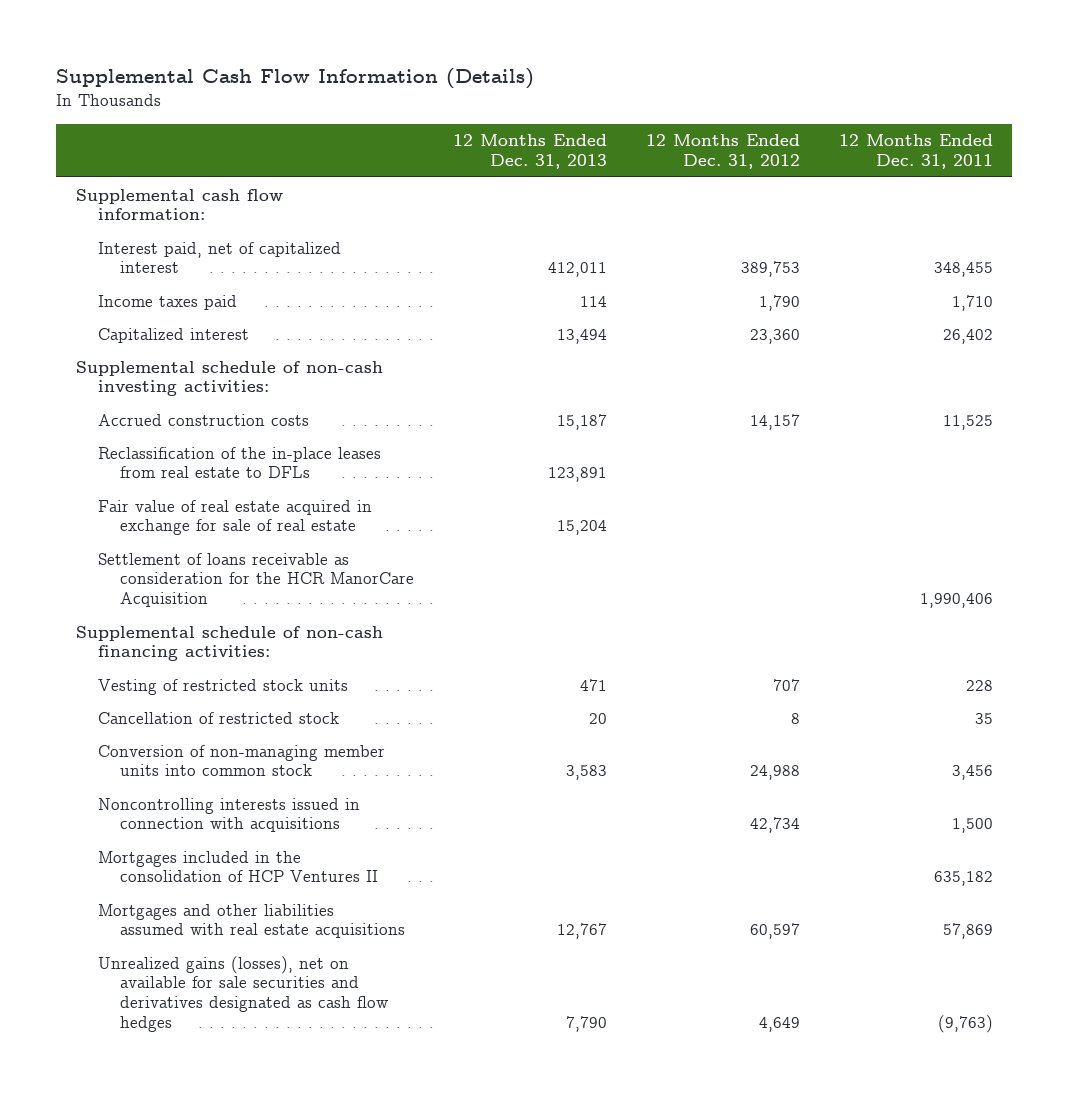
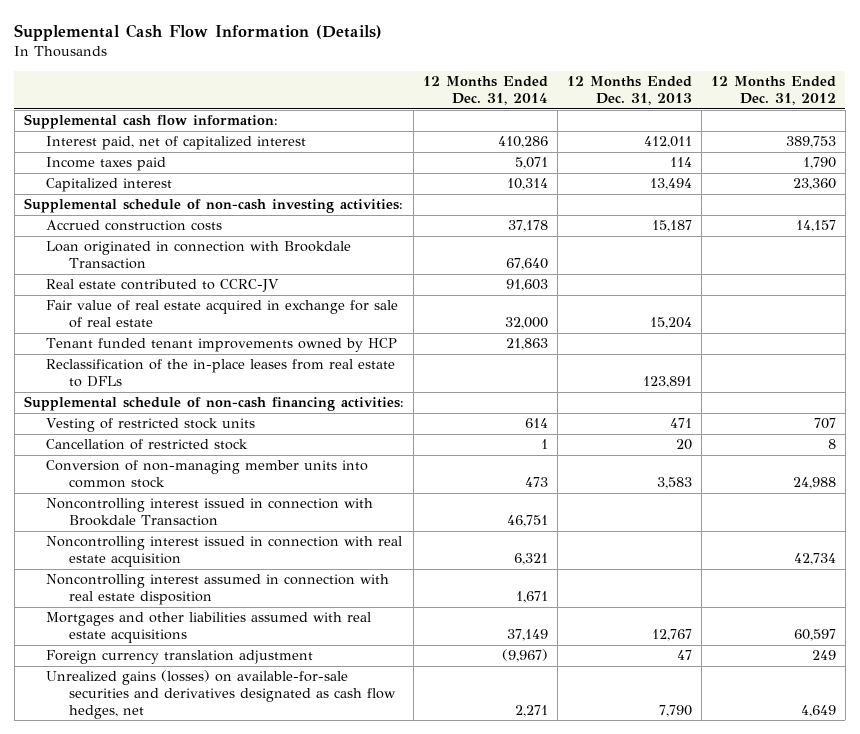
- | 12 Months Ended Dec. 31, 2013 | 12 Months Ended Dec. 31, 2012 | 12 Months Ended Dec. 31, 2011
+ | 12 Months Ended Dec. 31, 2014 | 12 Months Ended Dec. 31, 2013 | 12 Months Ended Dec. 31, 2012
+ Loan originated in connection with Brookdale Transaction | 67,640 | |
+ Real estate contributed to CCRC-JV | 91,603 | |
- Settlement of loans receivable as consideration for the HCR ManorCare Acquisition | | | 1,990,406
+ Tenant funded tenant improvements owned by HCP | 21,863 | |
moved down: Reclassification of the in-place leases from real estate to DFLs | | 123,891 |
- Noncontrolling interests issued in connection with acquisitions | | 42,734 | 1,500
- Mortgages included in the consolidation of HCP Ventures II | | | 635,182
+ Noncontrolling interest issued in connection with Brookdale Transaction | 46,751 | |
+ Noncontrolling interest issued in connection with real estate acquisition | 6,321 | | 42,734
+ Noncontrolling interest assumed in connection with real estate disposition | 1,671 | |
- Unrealized gains (losses), net on available for sale securities and derivatives designated as cash flow hedges | 7,790 | 4,649 | (9,763)
+ Foreign currency translation adjustment | (9,967) | 47 | 249
+ Unrealized gains (losses) on available-for-sale securities and derivatives designated as cash flow hedges, net | 2,271 | 7,790 | 4,649

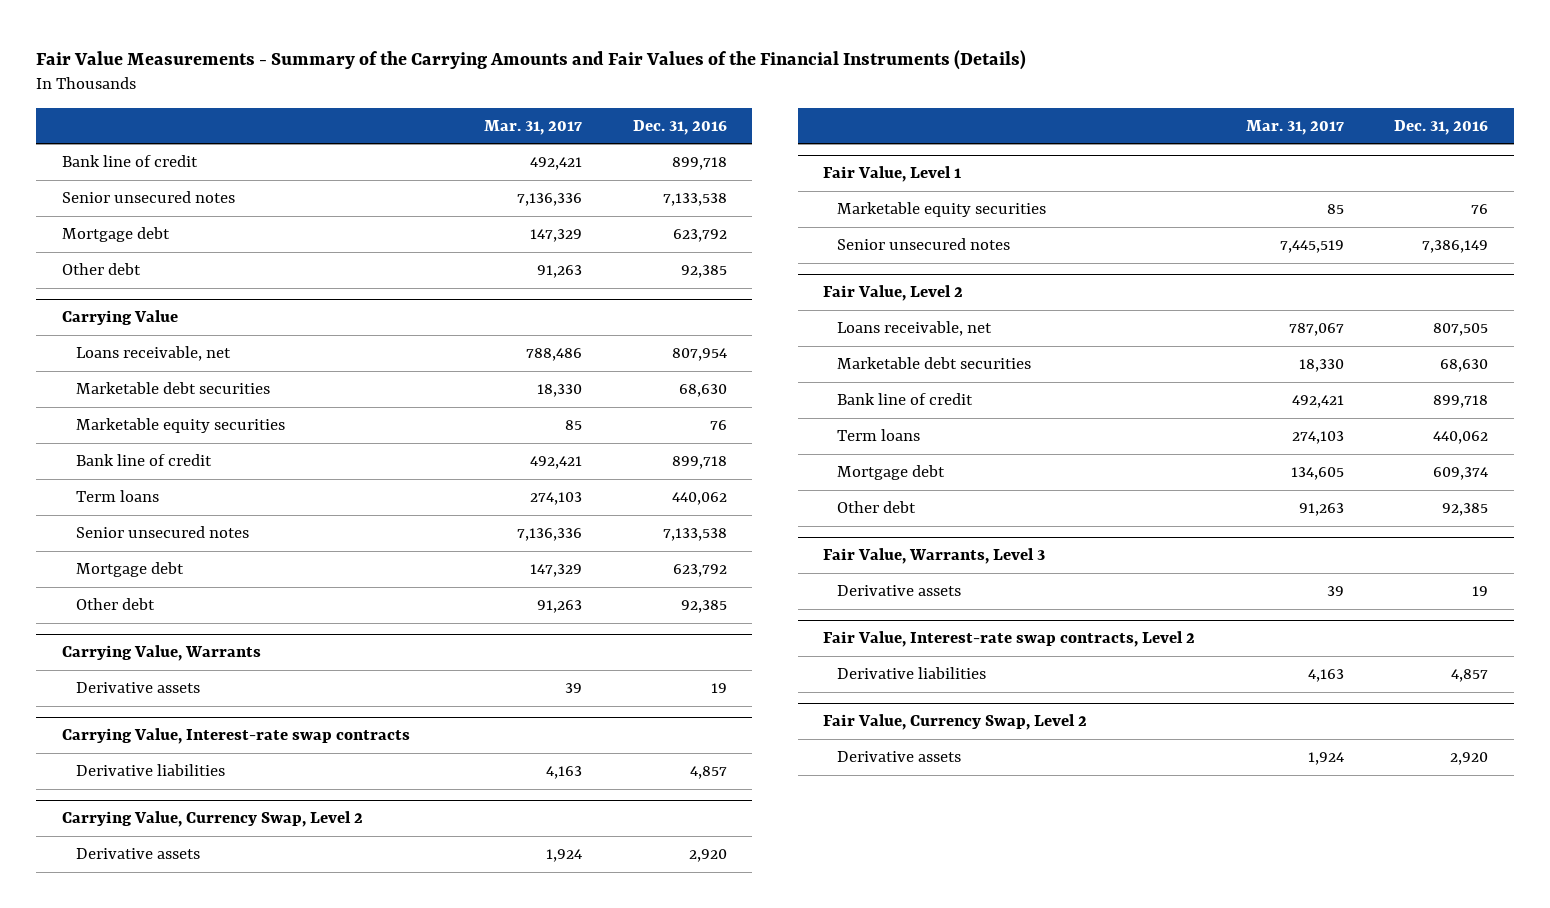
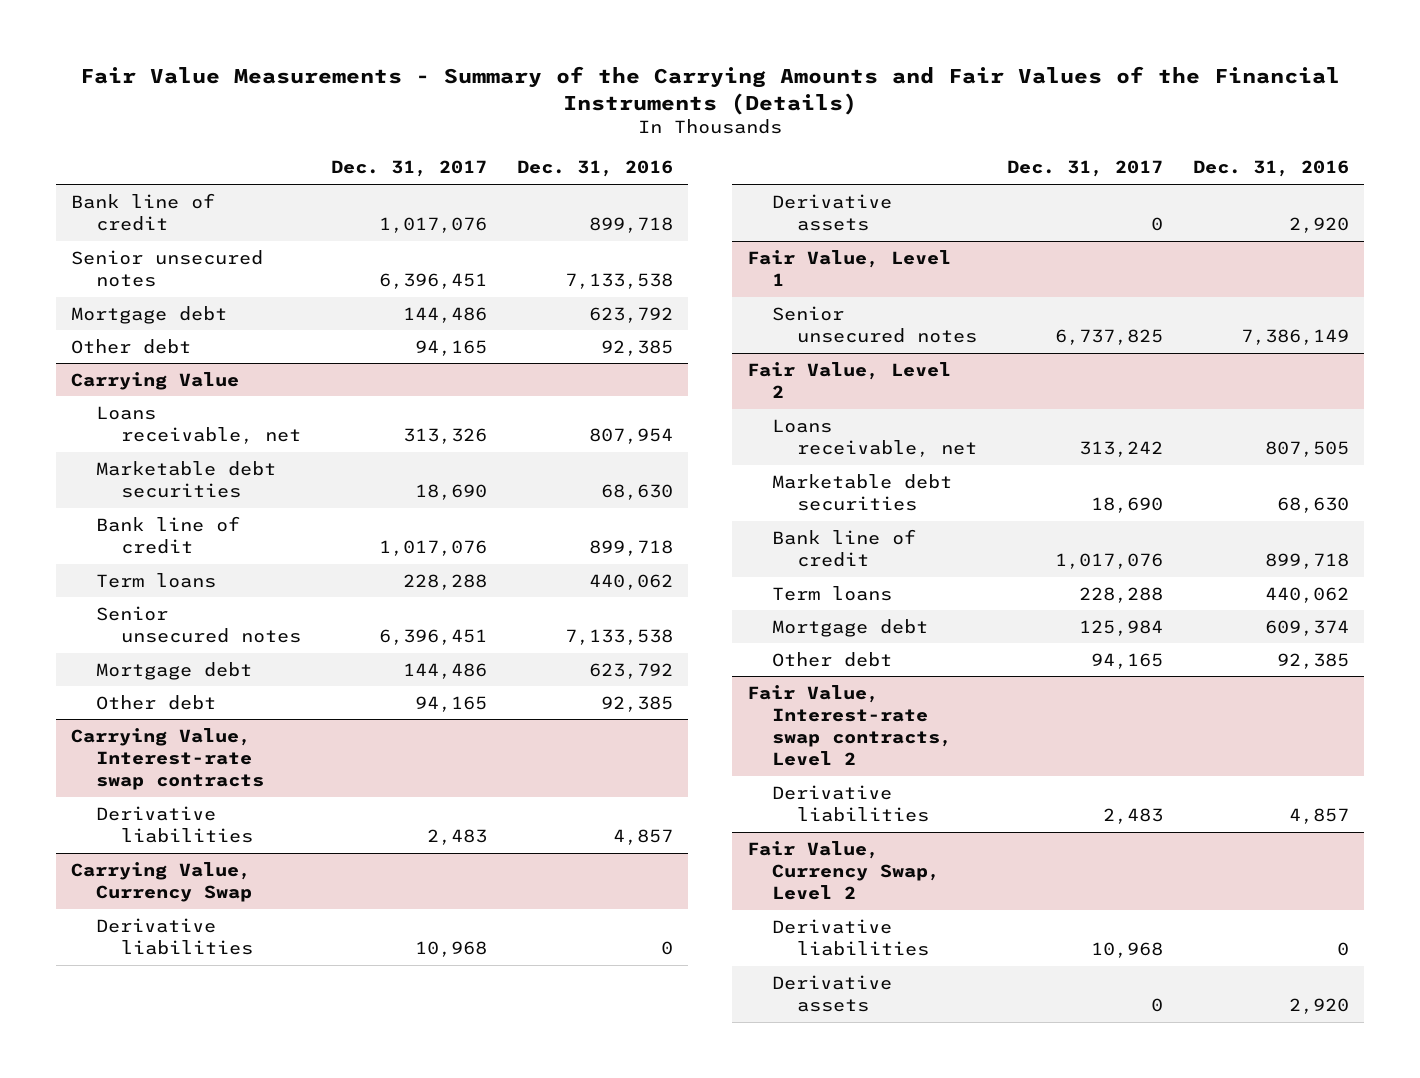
- | Mar. 31, 2017 | Dec. 31, 2016
+ | Dec. 31, 2017 | Dec. 31, 2016
@ Carrying Value
- Marketable equity securities | 85 | 76
- Carrying Value, Warrants
- Derivative assets | 39 | 19
- Carrying Value, Currency Swap, Level 2
+ Carrying Value, Currency Swap
+ Derivative liabilities | 10,968 | 0
@ Fair Value, Level 1
- Marketable equity securities | 85 | 76
- Fair Value, Warrants, Level 3
- Derivative assets | 39 | 19
@ Fair Value, Currency Swap, Level 2
+ Derivative liabilities | 10,968 | 0

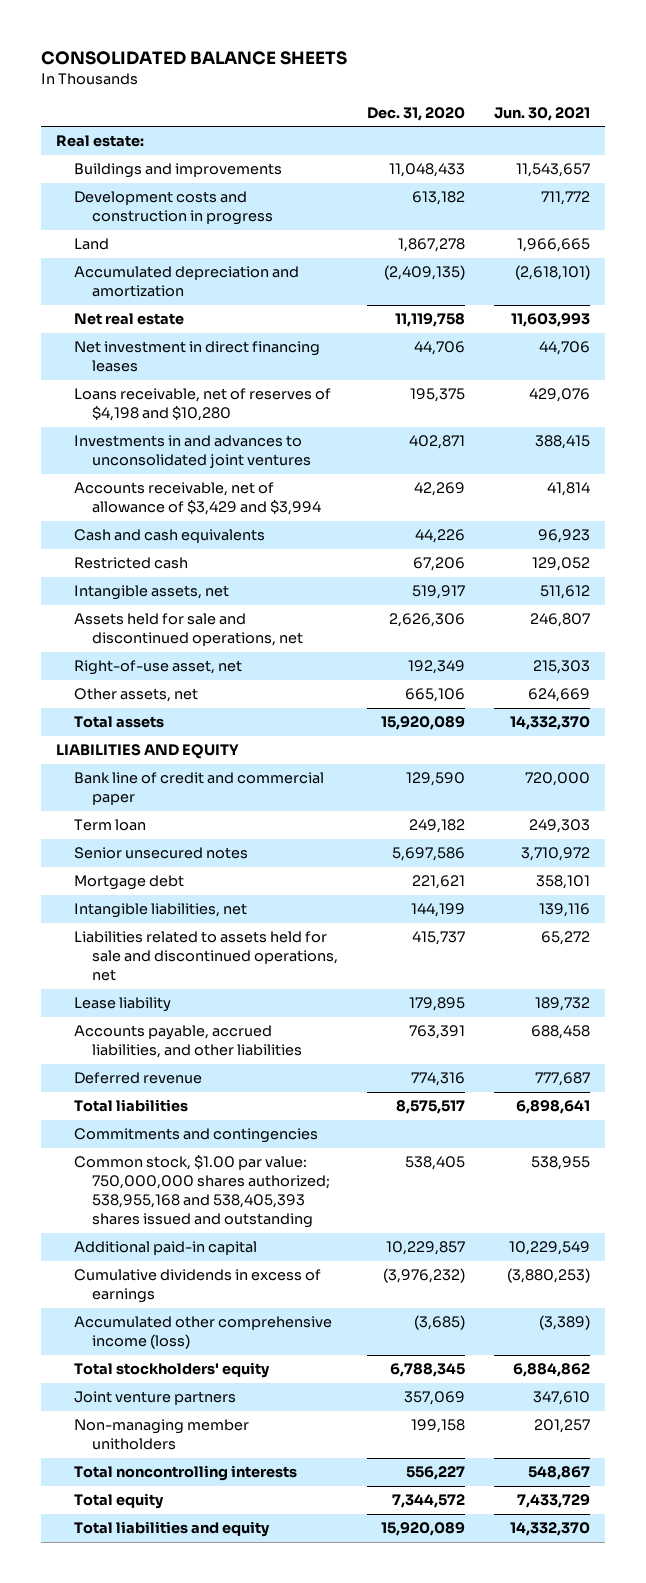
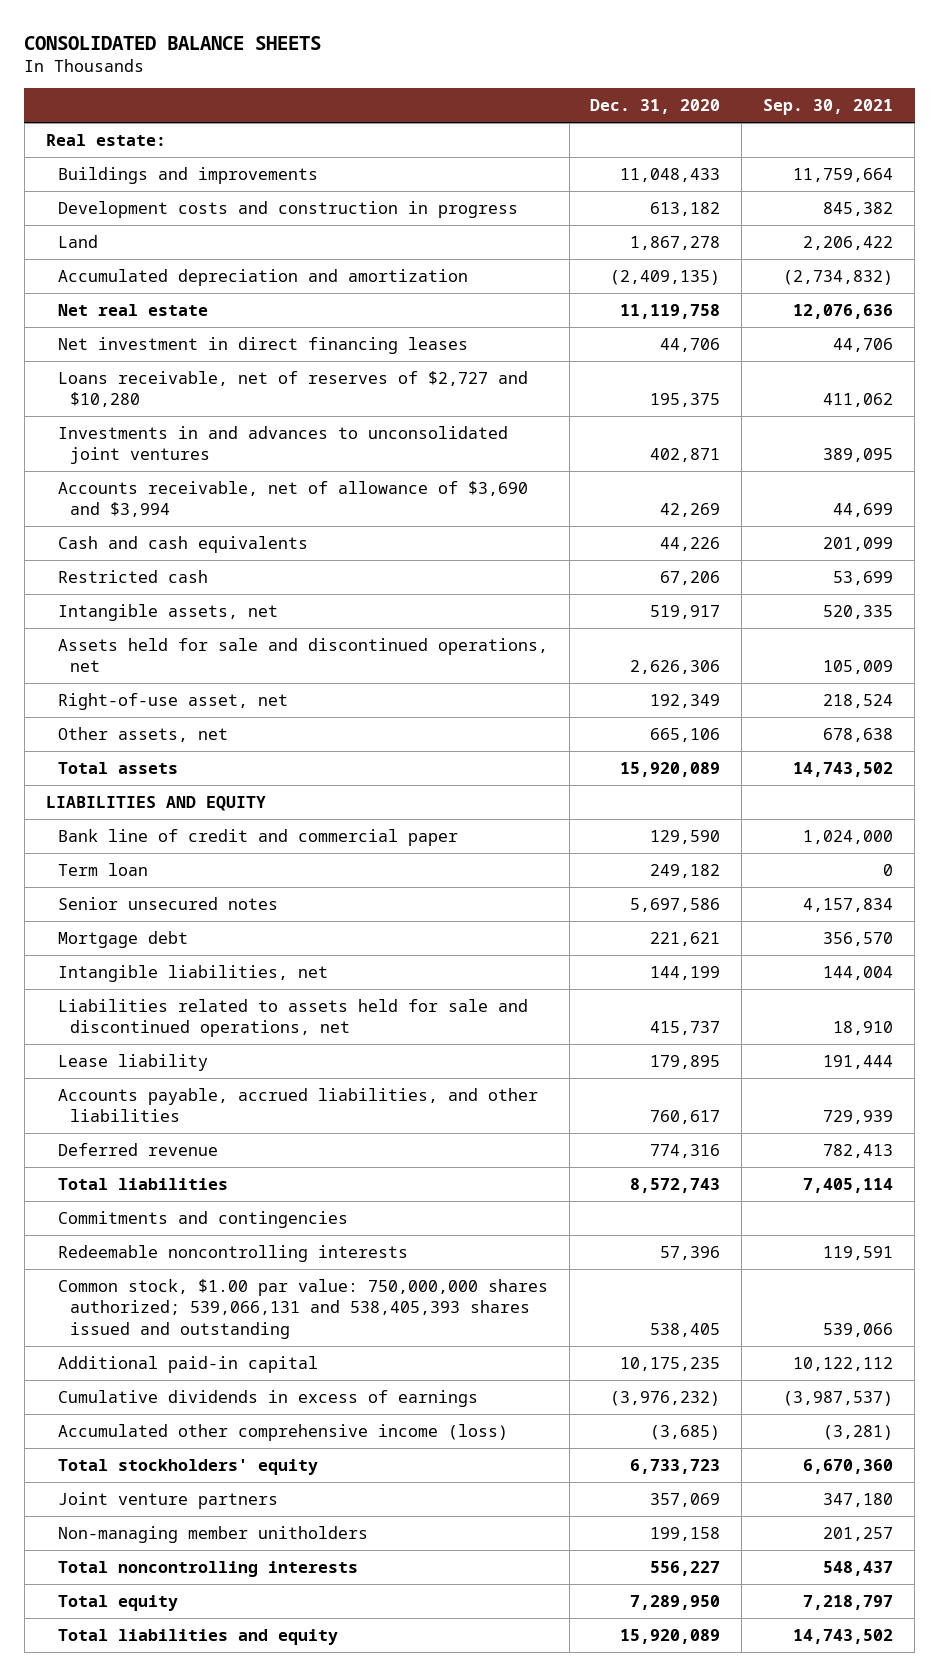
- | Dec. 31, 2020 | Jun. 30, 2021
+ | Dec. 31, 2020 | Sep. 30, 2021
- Loans receivable, net of reserves of $4,198 and $10,280 | 195,375 | 429,076
+ Loans receivable, net of reserves of $2,727 and $10,280 | 195,375 | 411,062
- Accounts receivable, net of allowance of $3,429 and $3,994 | 42,269 | 41,814
+ Accounts receivable, net of allowance of $3,690 and $3,994 | 42,269 | 44,699
- Accounts payable, accrued liabilities, and other liabilities | 763,391 | 688,458
+ Accounts payable, accrued liabilities, and other liabilities | 760,617 | 729,939
- Total liabilities | 8,575,517 | 6,898,641
+ Total liabilities | 8,572,743 | 7,405,114
- Common stock, $1.00 par value: 750,000,000 shares authorized; 538,955,168 and 538,405,393 shares issued and outstanding | 538,405 | 538,955
- Additional paid-in capital | 10,229,857 | 10,229,549
+ Redeemable noncontrolling interests | 57,396 | 119,591
+ Common stock, $1.00 par value: 750,000,000 shares authorized; 539,066,131 and 538,405,393 shares issued and outstanding | 538,405 | 539,066
+ Additional paid-in capital | 10,175,235 | 10,122,112
- Total stockholders' equity | 6,788,345 | 6,884,862
+ Total stockholders' equity | 6,733,723 | 6,670,360
- Total equity | 7,344,572 | 7,433,729
+ Total equity | 7,289,950 | 7,218,797

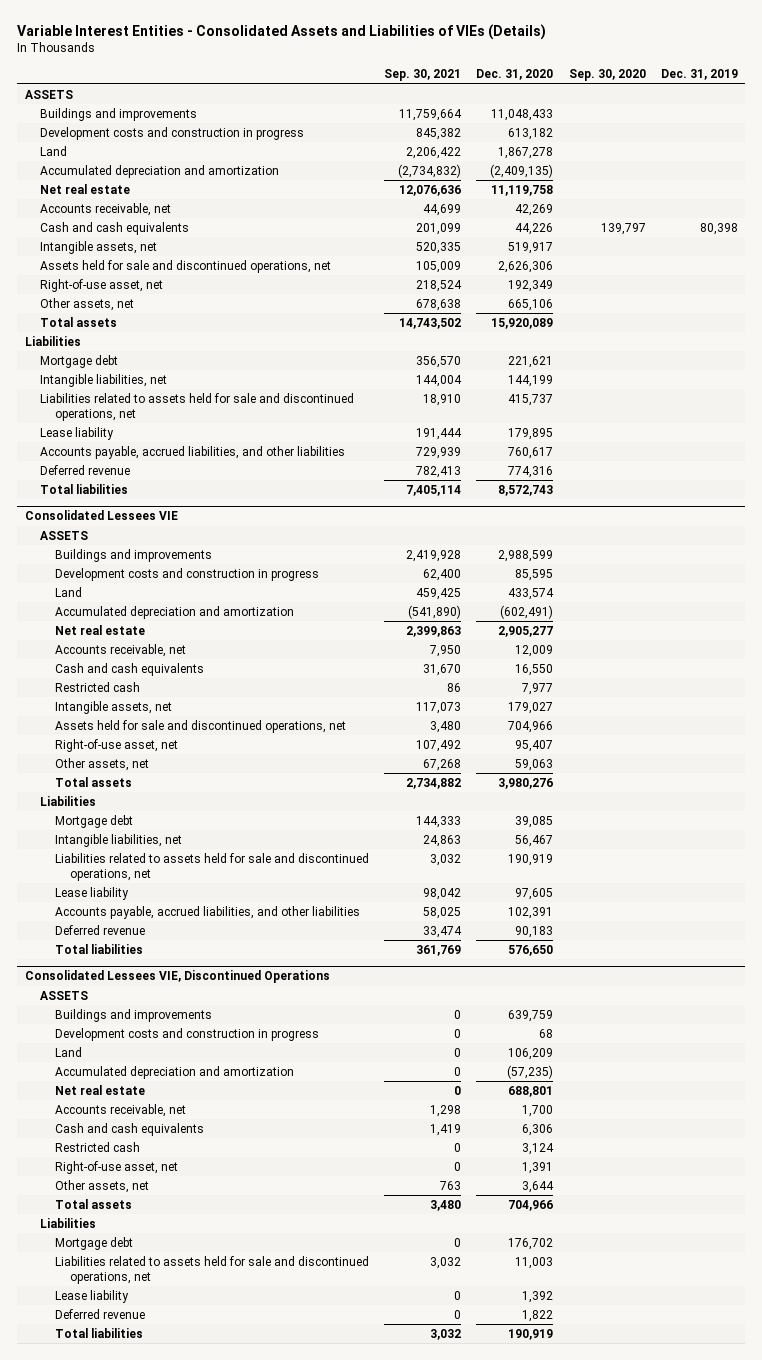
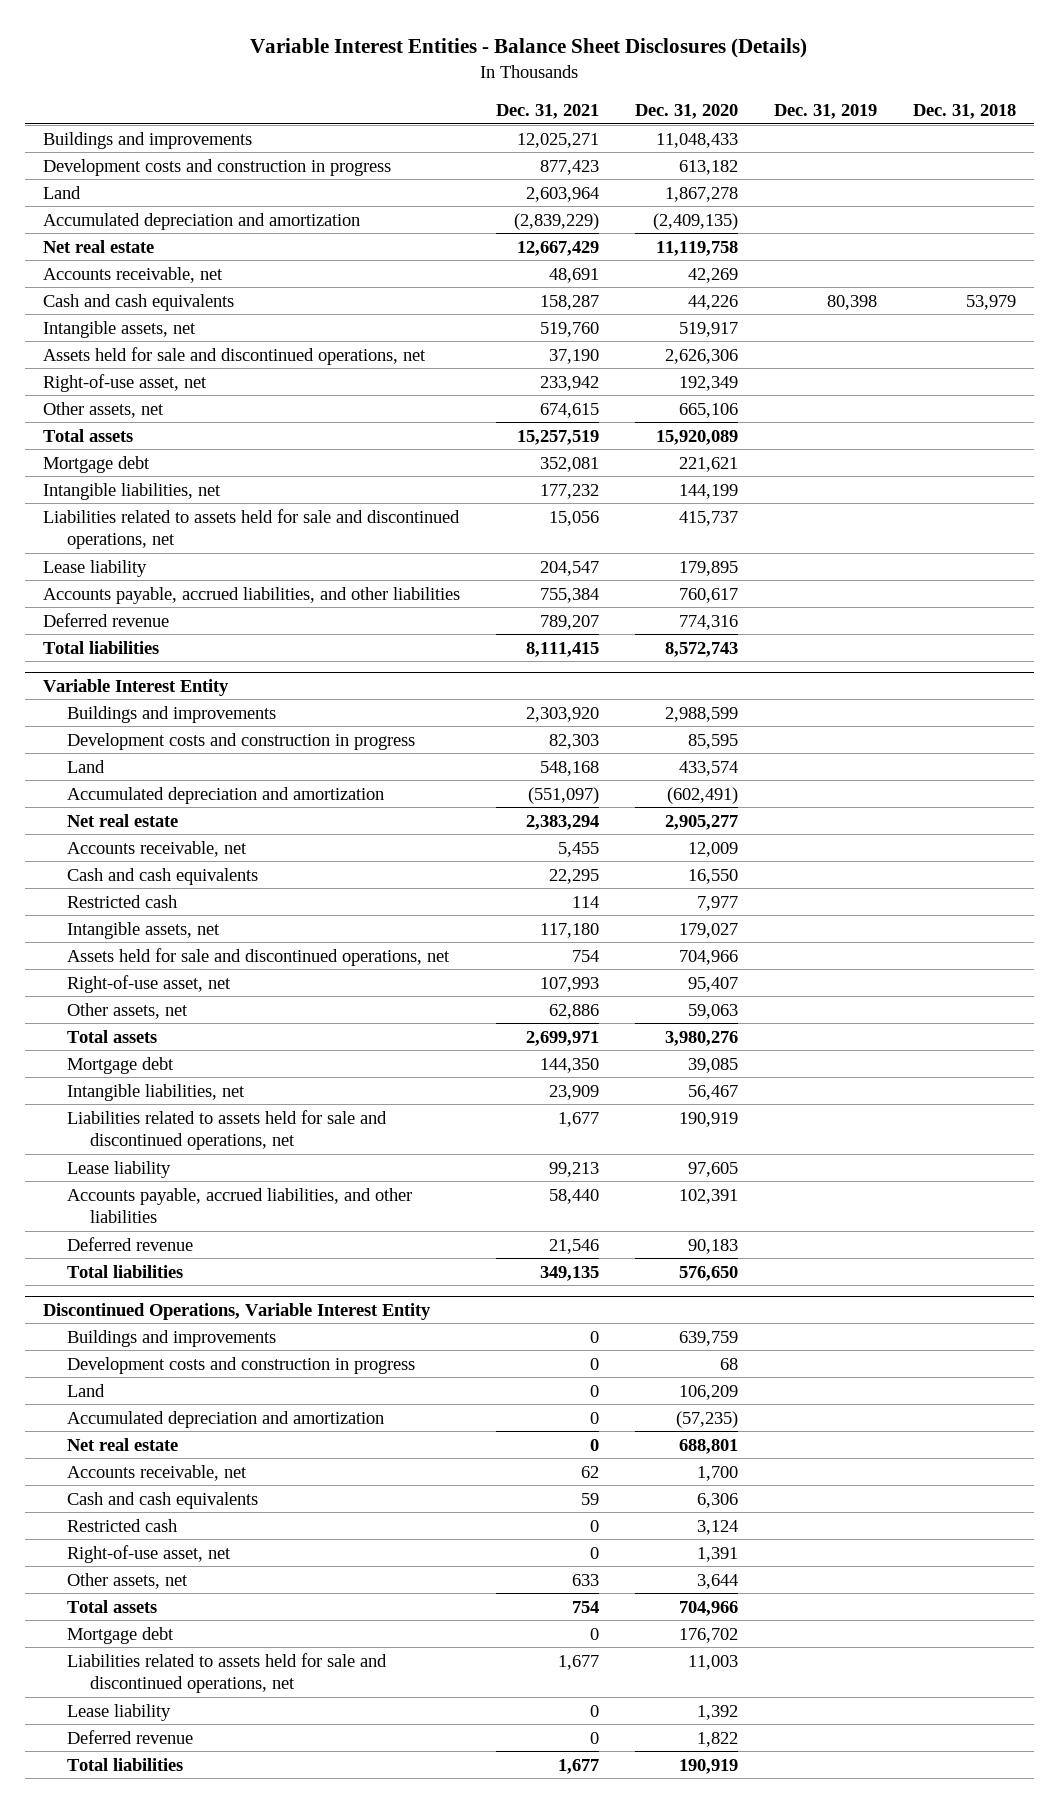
- Variable Interest Entities - Consolidated Assets and Liabilities of VIEs (Details)
+ Variable Interest Entities - Balance Sheet Disclosures (Details)
- | Sep. 30, 2021 | Dec. 31, 2020 | Sep. 30, 2020 | Dec. 31, 2019
+ | Dec. 31, 2021 | Dec. 31, 2020 | Dec. 31, 2019 | Dec. 31, 2018
- ASSETS
- Liabilities
- Consolidated Lessees VIE
- ASSETS
+ Variable Interest Entity
- Liabilities
- Consolidated Lessees VIE, Discontinued Operations
- ASSETS
+ Discontinued Operations, Variable Interest Entity
- Liabilities

